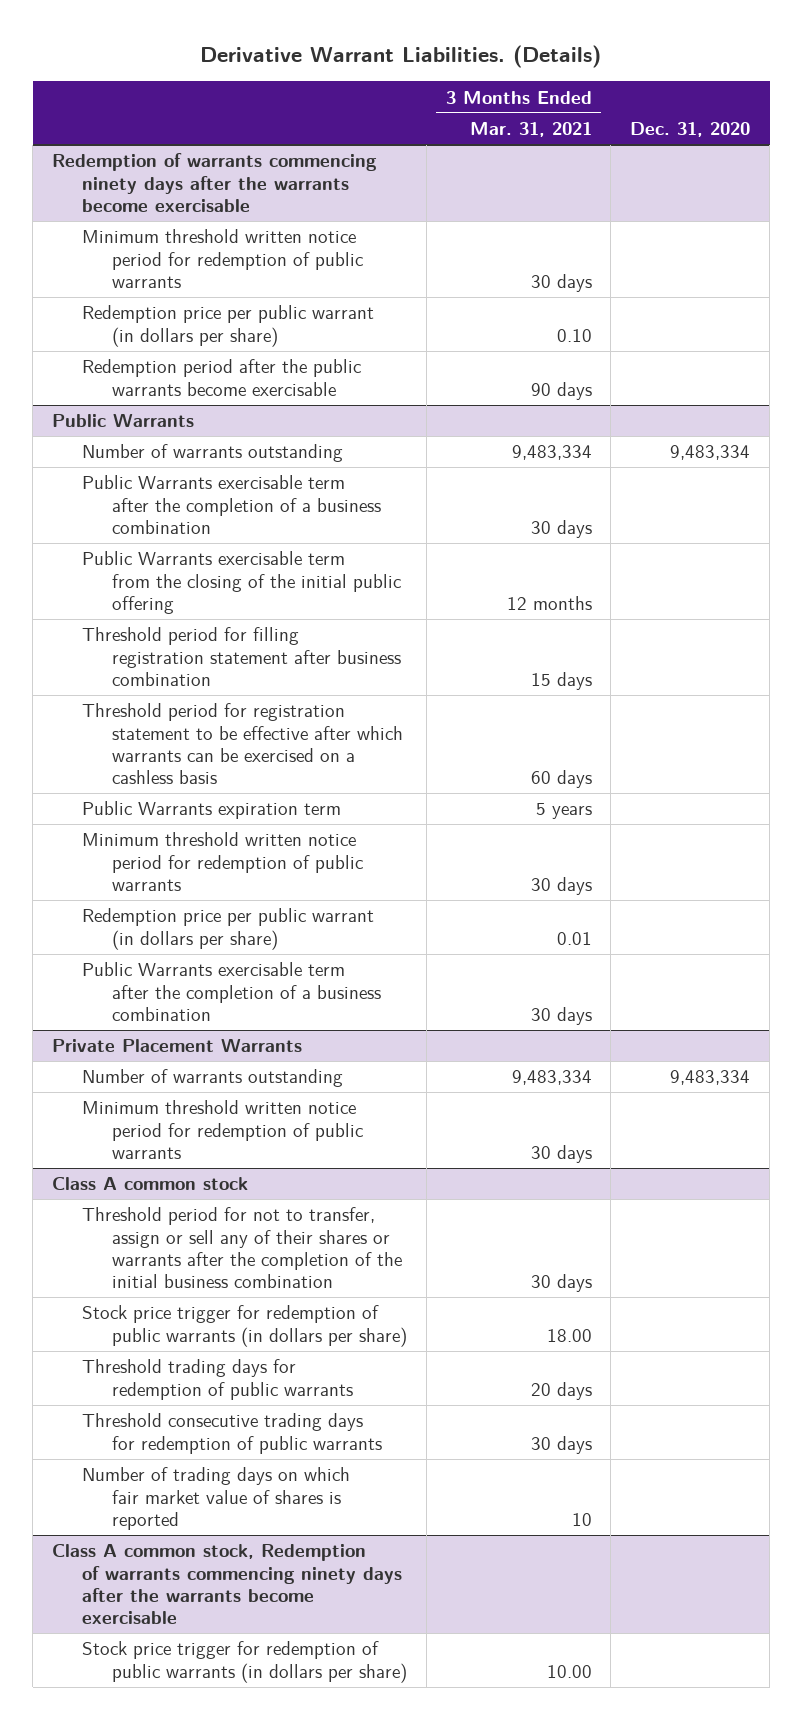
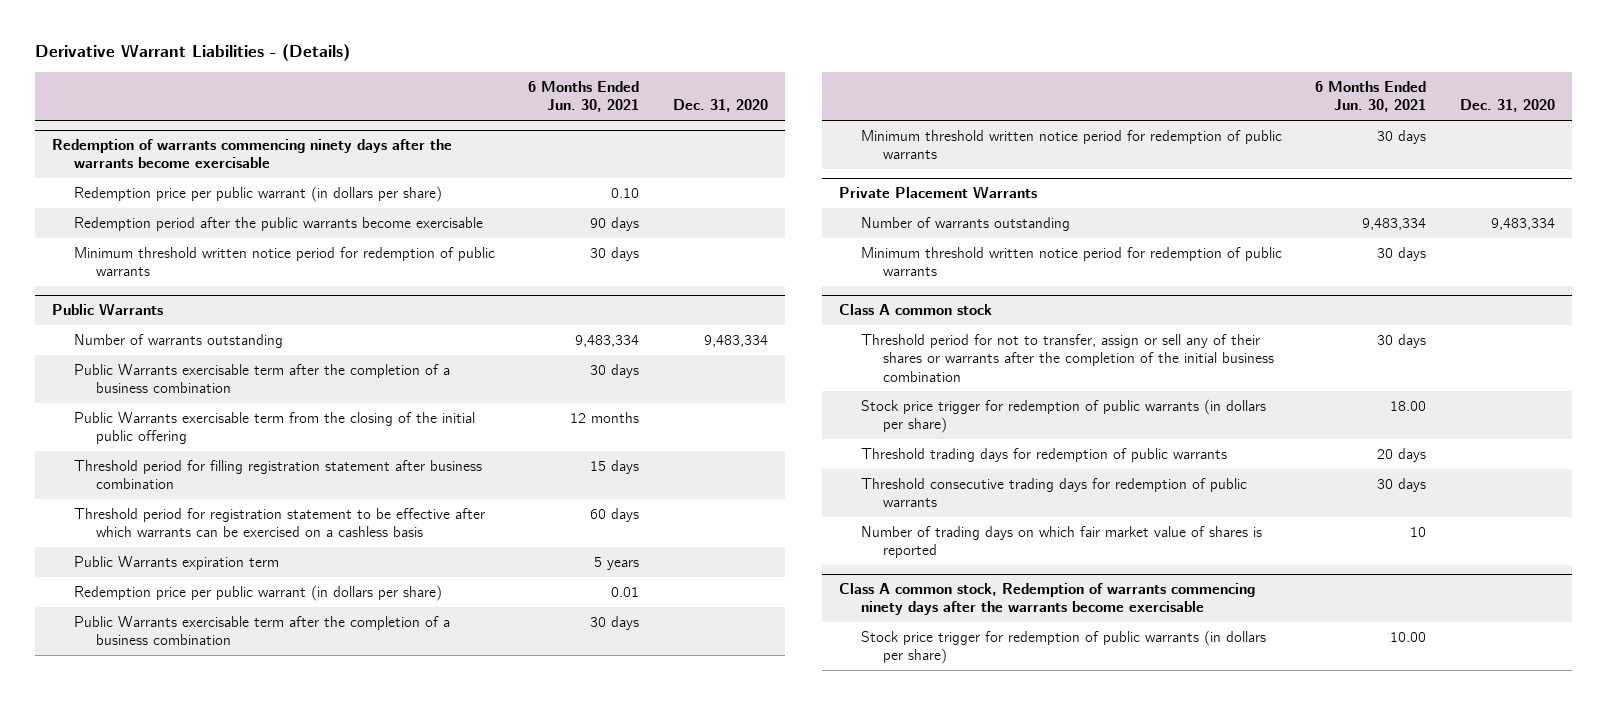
- Derivative Warrant Liabilities. (Details)
+ Derivative Warrant Liabilities - (Details)
- | 3 Months Ended Mar. 31, 2021 | Dec. 31, 2020
+ | 6 Months Ended Jun. 30, 2021 | Dec. 31, 2020
@ Redemption of warrants commencing ninety days after the warrants become exercisable
moved down: Minimum threshold written notice period for redemption of public warrants | 30 days |
@ Public Warrants
moved down: Minimum threshold written notice period for redemption of public warrants | 30 days |

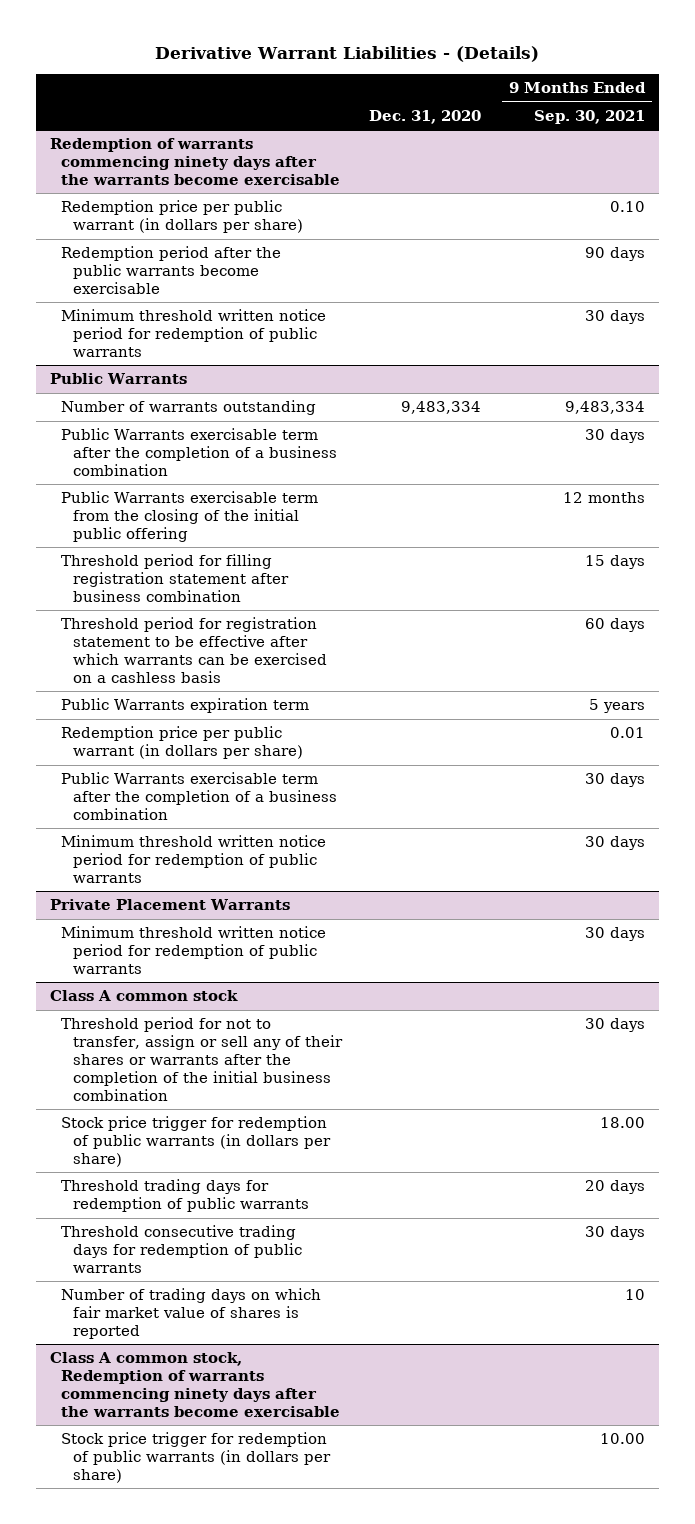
- | 6 Months Ended Jun. 30, 2021 | Dec. 31, 2020
+ | Dec. 31, 2020 | 9 Months Ended Sep. 30, 2021
@ Private Placement Warrants
- Number of warrants outstanding | 9,483,334 | 9,483,334

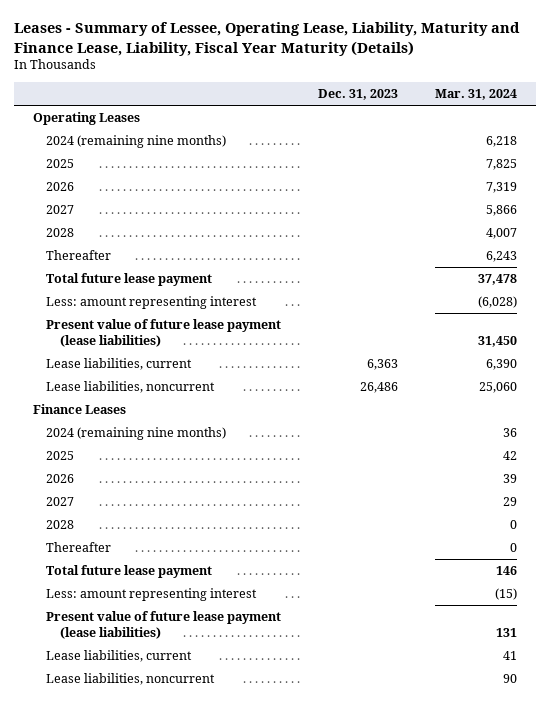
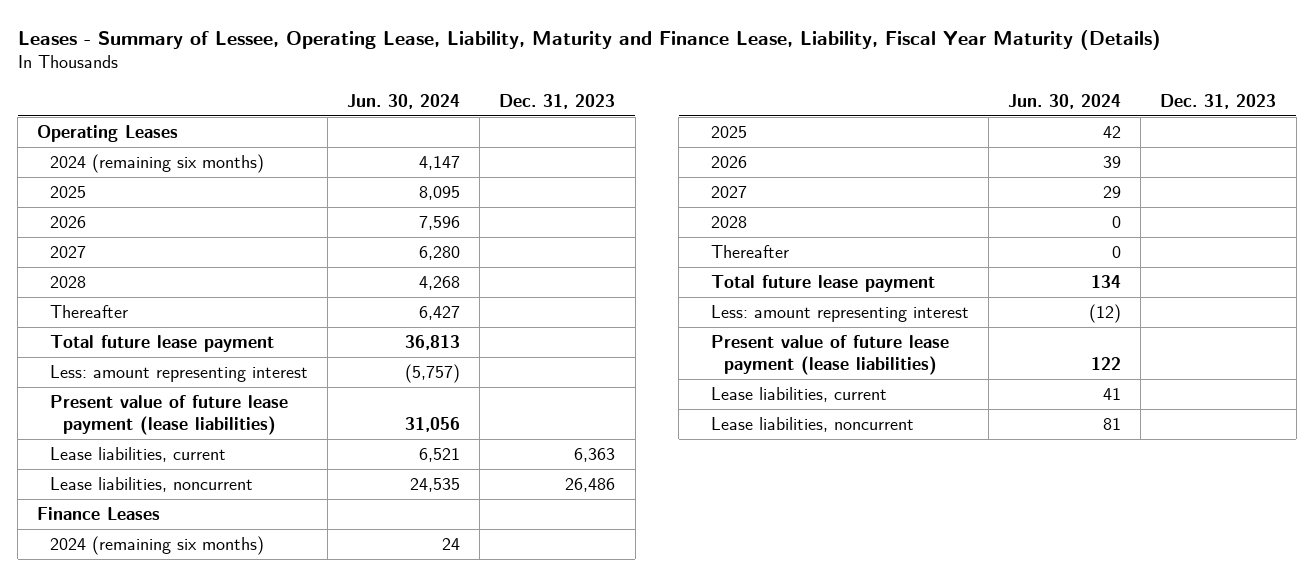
- | Dec. 31, 2023 | Mar. 31, 2024
+ | Jun. 30, 2024 | Dec. 31, 2023
- 2024 (remaining nine months) | | 6,218
+ 2024 (remaining six months) | 4,147 |
- 2024 (remaining nine months) | | 36
+ 2024 (remaining six months) | 24 |

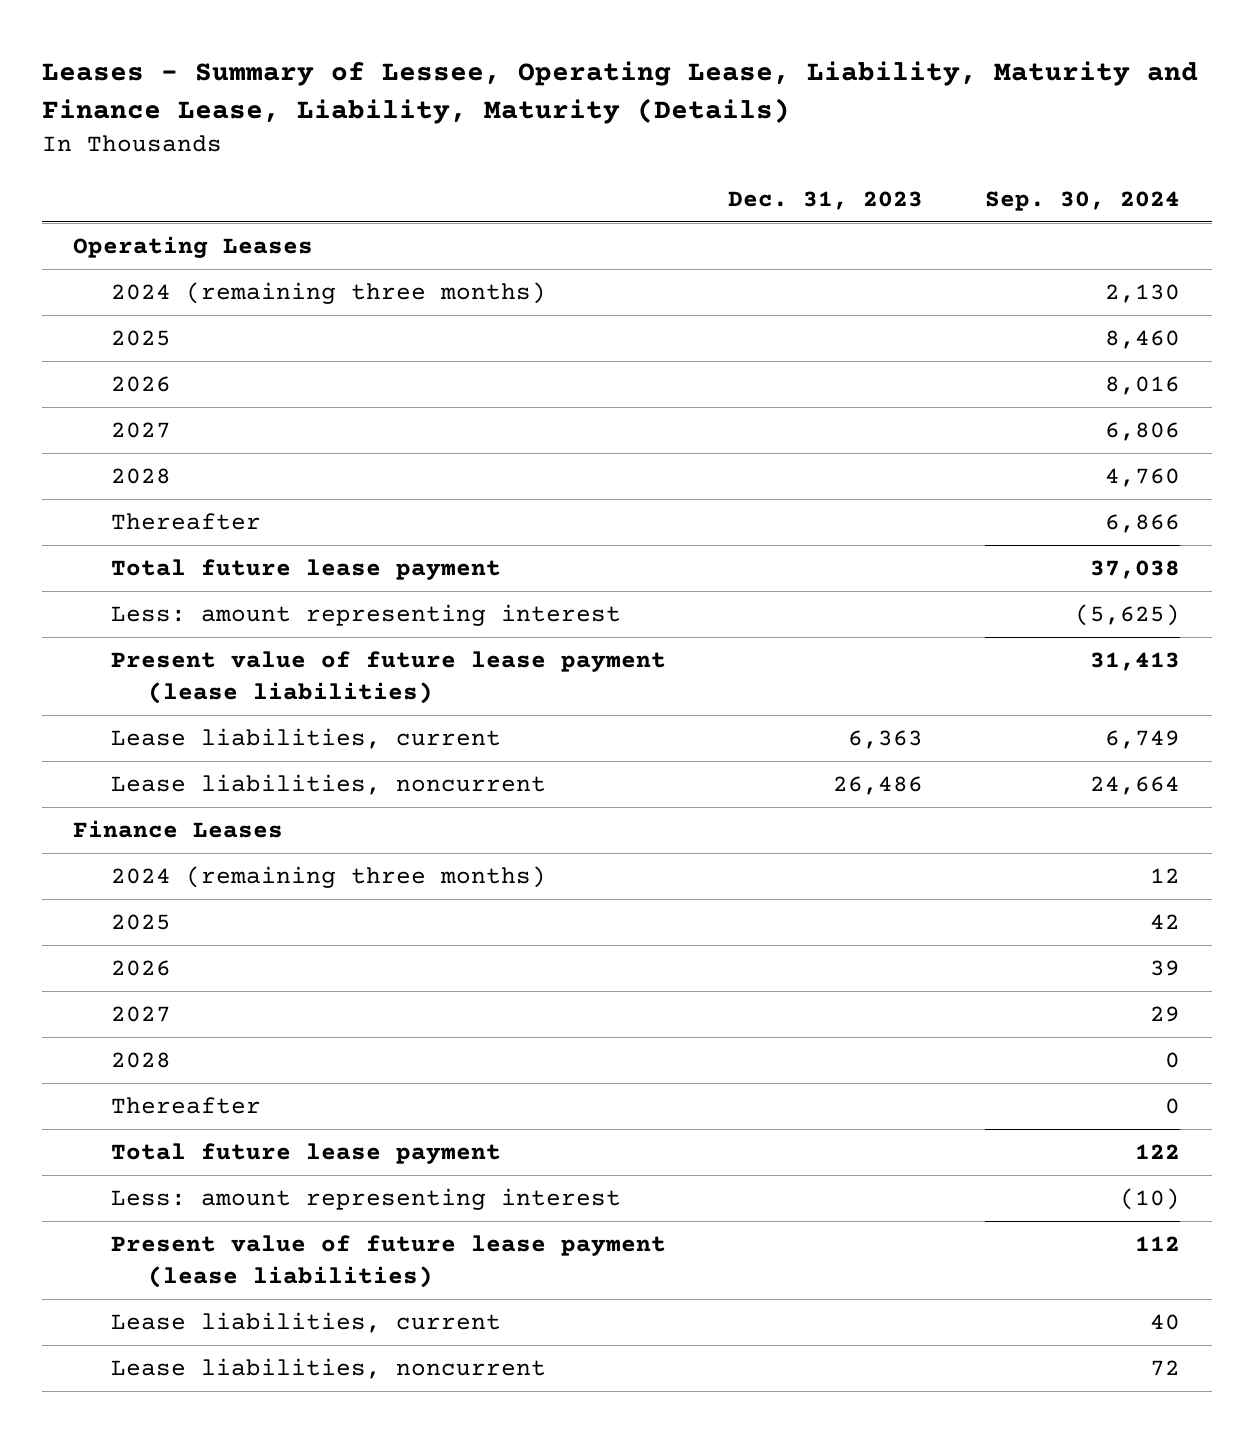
- Leases - Summary of Lessee, Operating Lease, Liability, Maturity and Finance Lease, Liability, Fiscal Year Maturity (Details)
+ Leases - Summary of Lessee, Operating Lease, Liability, Maturity and Finance Lease, Liability, Maturity (Details)
- | Jun. 30, 2024 | Dec. 31, 2023
+ | Dec. 31, 2023 | Sep. 30, 2024
- 2024 (remaining six months) | 4,147 |
+ 2024 (remaining three months) | | 2,130
- 2024 (remaining six months) | 24 |
+ 2024 (remaining three months) | | 12

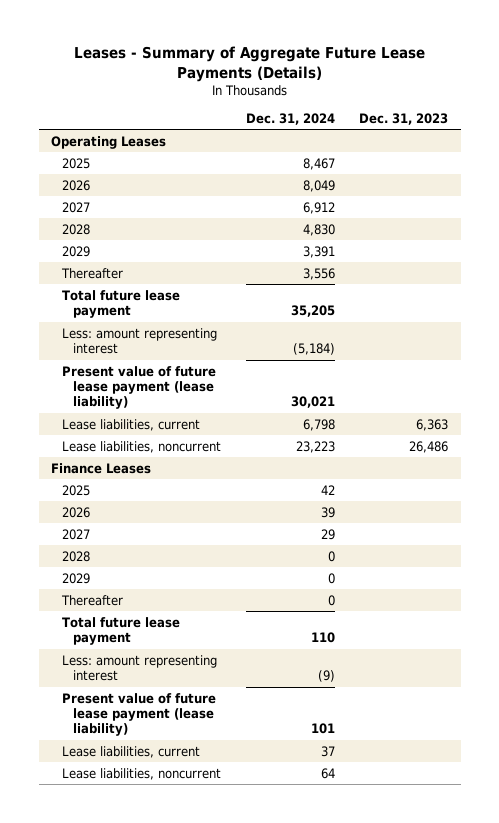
- Leases - Summary of Lessee, Operating Lease, Liability, Maturity and Finance Lease, Liability, Maturity (Details)
+ Leases - Summary of Aggregate Future Lease Payments (Details)
- | Dec. 31, 2023 | Sep. 30, 2024
+ | Dec. 31, 2024 | Dec. 31, 2023
- 2024 (remaining three months) | | 2,130
+ 2029 | 3,391 |
- Present value of future lease payment (lease liabilities) | | 31,413
+ Present value of future lease payment (lease liability) | 30,021 |
- 2024 (remaining three months) | | 12
+ 2029 | 0 |
- Present value of future lease payment (lease liabilities) | | 112
+ Present value of future lease payment (lease liability) | 101 |

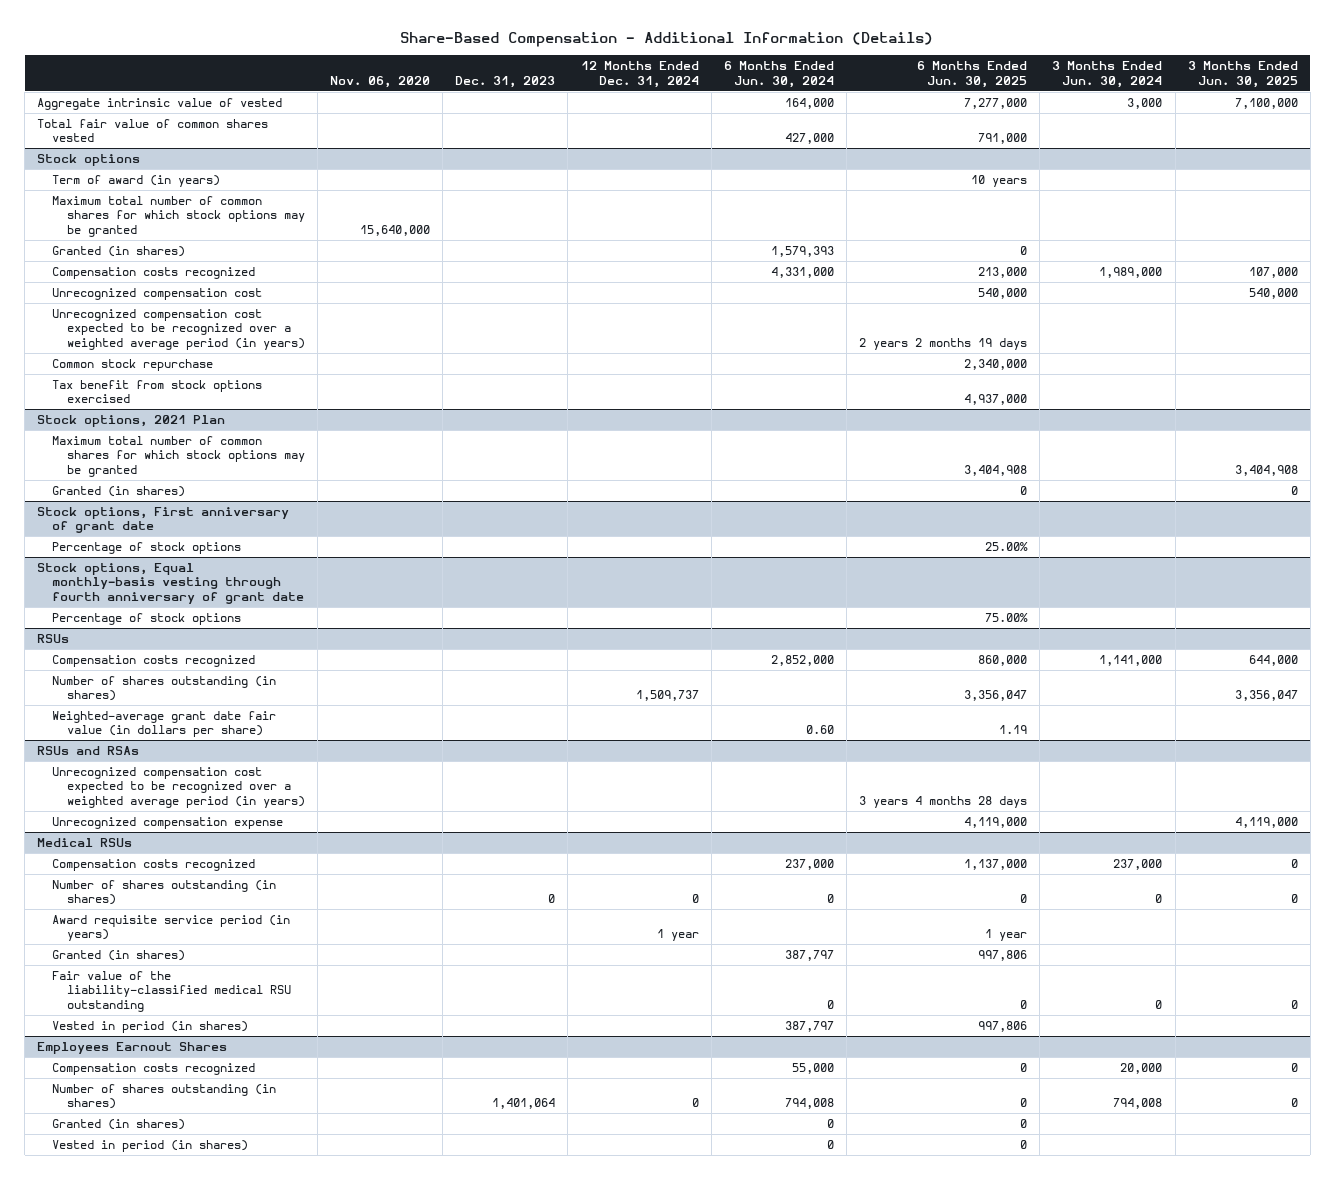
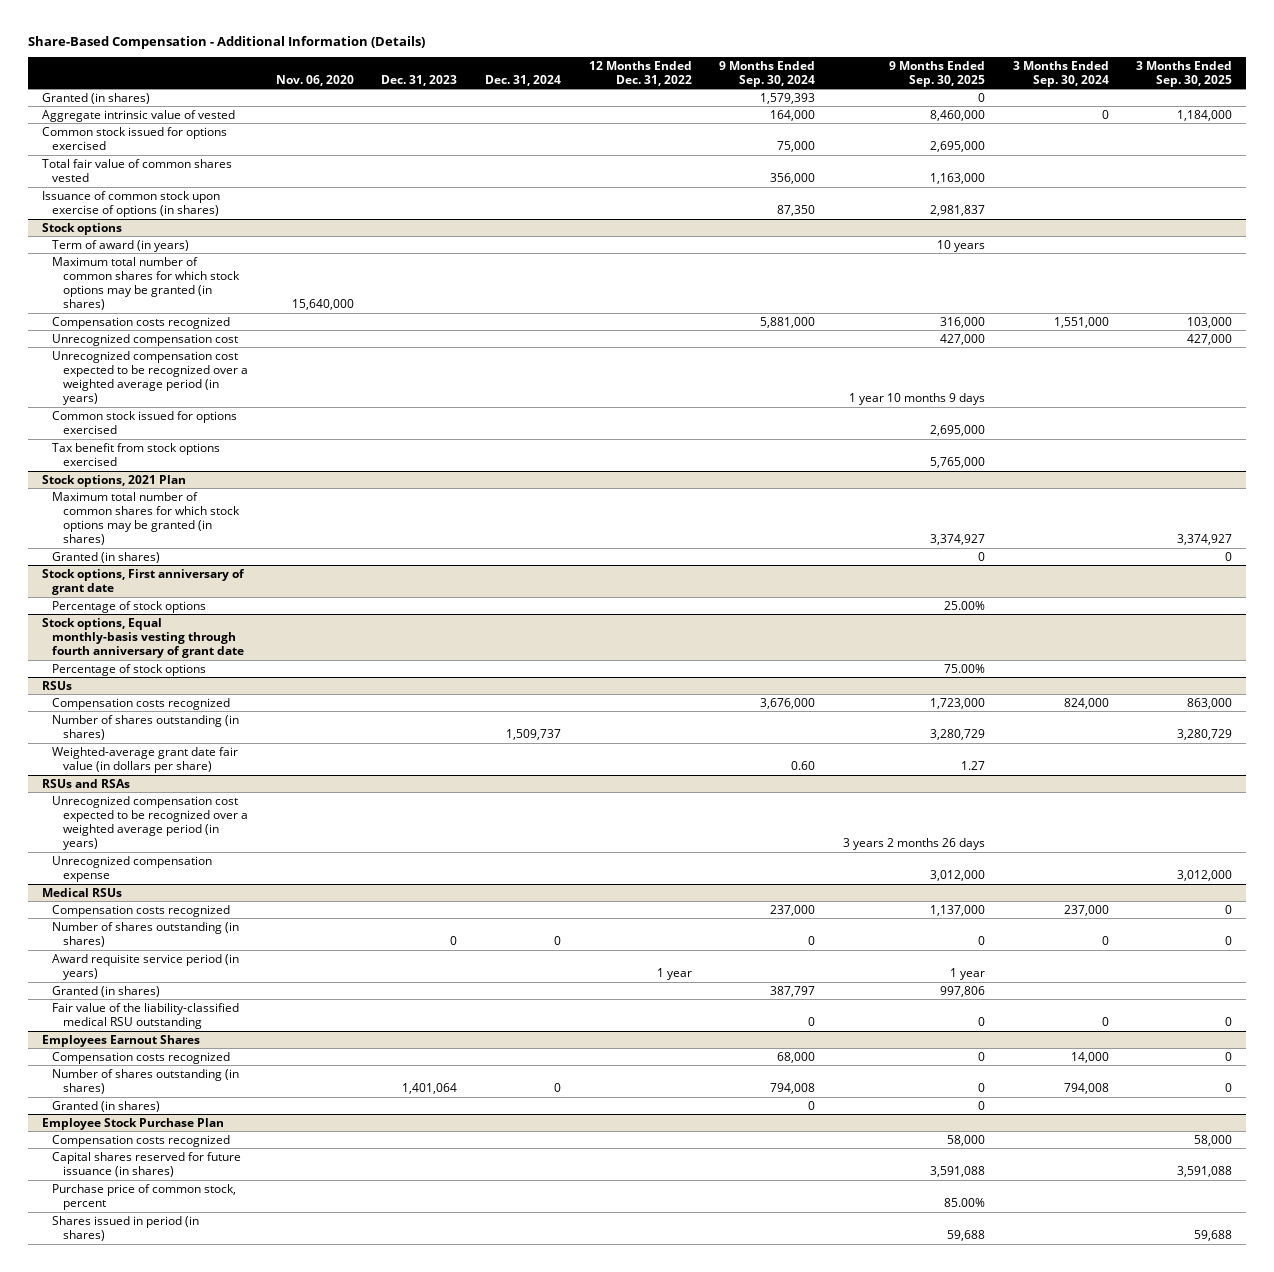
- | Nov. 06, 2020 | Dec. 31, 2023 | 12 Months Ended Dec. 31, 2024 | 6 Months Ended Jun. 30, 2024 | 6 Months Ended Jun. 30, 2025 | 3 Months Ended Jun. 30, 2024 | 3 Months Ended Jun. 30, 2025
+ | Nov. 06, 2020 | Dec. 31, 2023 | Dec. 31, 2024 | 12 Months Ended Dec. 31, 2022 | 9 Months Ended Sep. 30, 2024 | 9 Months Ended Sep. 30, 2025 | 3 Months Ended Sep. 30, 2024 | 3 Months Ended Sep. 30, 2025
+ Granted (in shares) | | | | | 1,579,393 | 0 | |
+ Common stock issued for options exercised | | | | | 75,000 | 2,695,000 | |
+ Issuance of common stock upon exercise of options (in shares) | | | | | 87,350 | 2,981,837 | |
@ Stock options
- Maximum total number of common shares for which stock options may be granted | 15,640,000 | | | | | |
- Granted (in shares) | | | | 1,579,393 | 0 | |
+ Maximum total number of common shares for which stock options may be granted (in shares) | 15,640,000 | | | | | | |
- Common stock repurchase | | | | | 2,340,000 | |
+ Common stock issued for options exercised | | | | | | 2,695,000 | |
@ Stock options, 2021 Plan
- Maximum total number of common shares for which stock options may be granted | | | | | 3,404,908 | | 3,404,908
+ Maximum total number of common shares for which stock options may be granted (in shares) | | | | | | 3,374,927 | | 3,374,927
@ Medical RSUs
- Vested in period (in shares) | | | | 387,797 | 997,806 | |
@ Employees Earnout Shares
- Vested in period (in shares) | | | | 0 | 0 | |
+ Employee Stock Purchase Plan
+ Compensation costs recognized | | | | | | 58,000 | | 58,000
+ Capital shares reserved for future issuance (in shares) | | | | | | 3,591,088 | | 3,591,088
+ Purchase price of common stock, percent | | | | | | 85.00% | |
+ Shares issued in period (in shares) | | | | | | 59,688 | | 59,688

